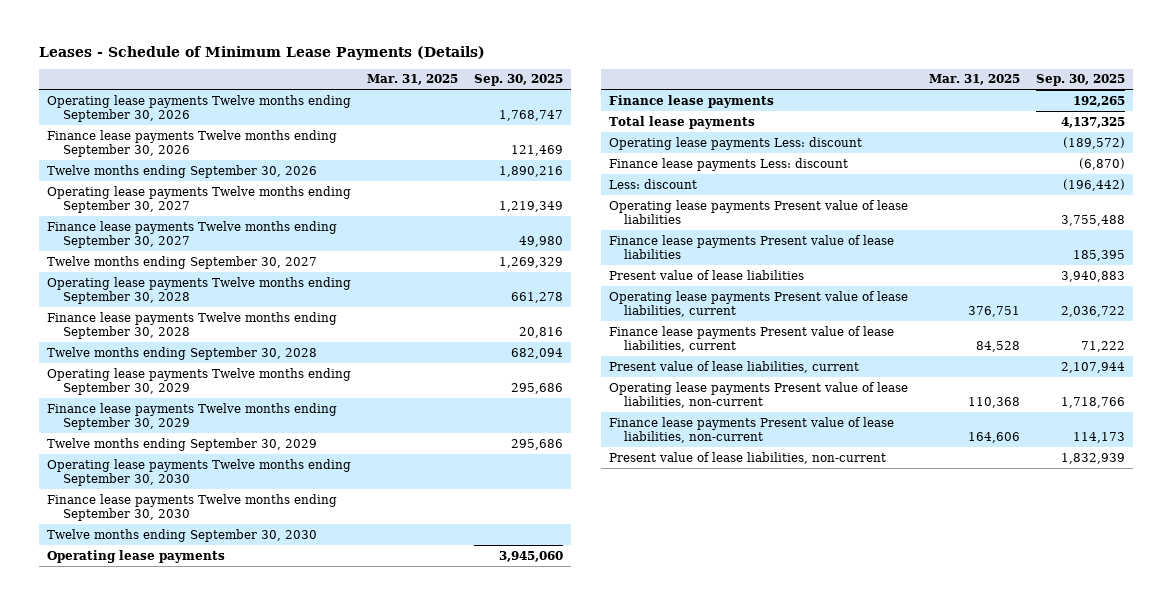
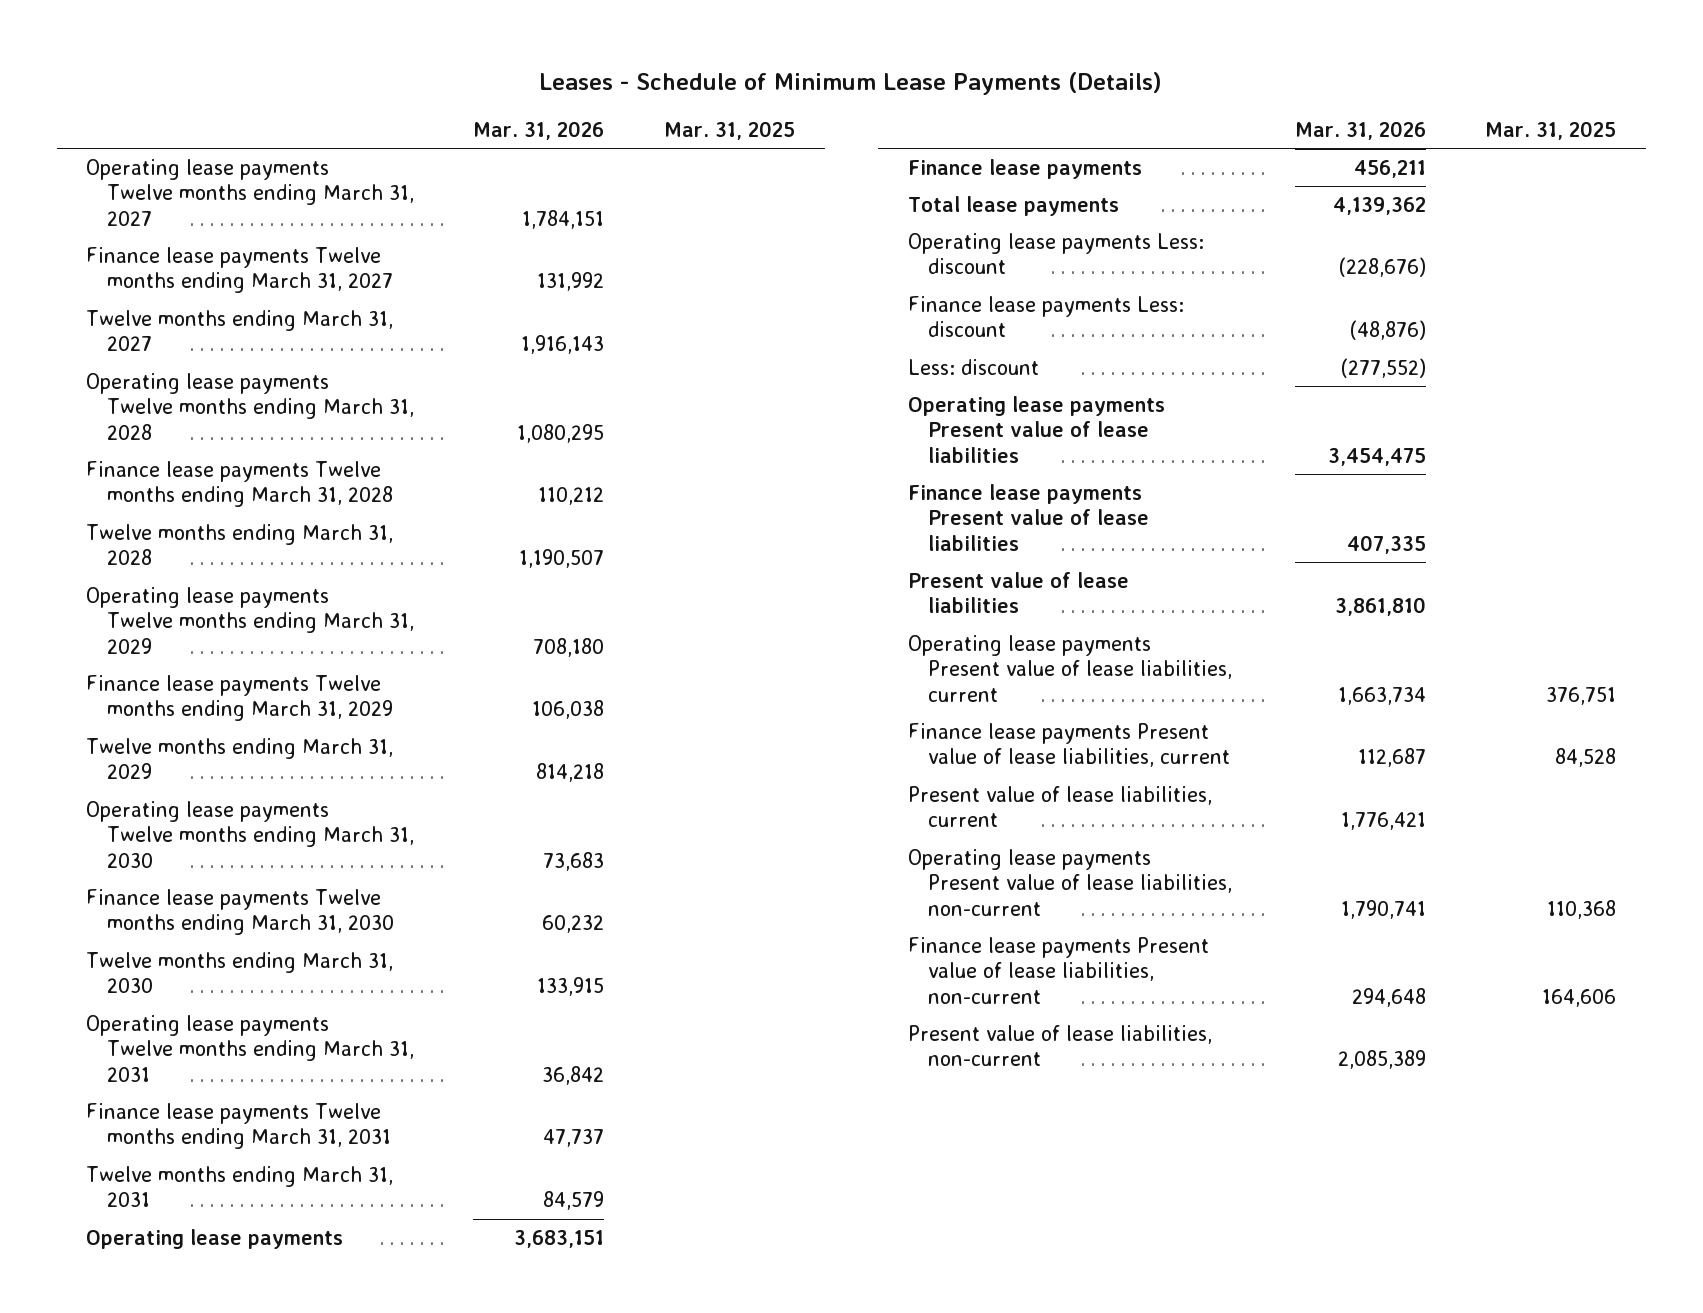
- | Mar. 31, 2025 | Sep. 30, 2025
+ | Mar. 31, 2026 | Mar. 31, 2025
- Operating lease payments Twelve months ending September 30, 2026 | | 1,768,747
- Finance lease payments Twelve months ending September 30, 2026 | | 121,469
- Twelve months ending September 30, 2026 | | 1,890,216
- Operating lease payments Twelve months ending September 30, 2027 | | 1,219,349
- Finance lease payments Twelve months ending September 30, 2027 | | 49,980
- Twelve months ending September 30, 2027 | | 1,269,329
- Operating lease payments Twelve months ending September 30, 2028 | | 661,278
- Finance lease payments Twelve months ending September 30, 2028 | | 20,816
- Twelve months ending September 30, 2028 | | 682,094
- Operating lease payments Twelve months ending September 30, 2029 | | 295,686
- Finance lease payments Twelve months ending September 30, 2029
- Twelve months ending September 30, 2029 | | 295,686
- Operating lease payments Twelve months ending September 30, 2030
- Finance lease payments Twelve months ending September 30, 2030
- Twelve months ending September 30, 2030
+ Operating lease payments Twelve months ending March 31, 2027 | 1,784,151 |
+ Finance lease payments Twelve months ending March 31, 2027 | 131,992 |
+ Twelve months ending March 31, 2027 | 1,916,143 |
+ Operating lease payments Twelve months ending March 31, 2028 | 1,080,295 |
+ Finance lease payments Twelve months ending March 31, 2028 | 110,212 |
+ Twelve months ending March 31, 2028 | 1,190,507 |
+ Operating lease payments Twelve months ending March 31, 2029 | 708,180 |
+ Finance lease payments Twelve months ending March 31, 2029 | 106,038 |
+ Twelve months ending March 31, 2029 | 814,218 |
+ Operating lease payments Twelve months ending March 31, 2030 | 73,683 |
+ Finance lease payments Twelve months ending March 31, 2030 | 60,232 |
+ Twelve months ending March 31, 2030 | 133,915 |
+ Operating lease payments Twelve months ending March 31, 2031 | 36,842 |
+ Finance lease payments Twelve months ending March 31, 2031 | 47,737 |
+ Twelve months ending March 31, 2031 | 84,579 |

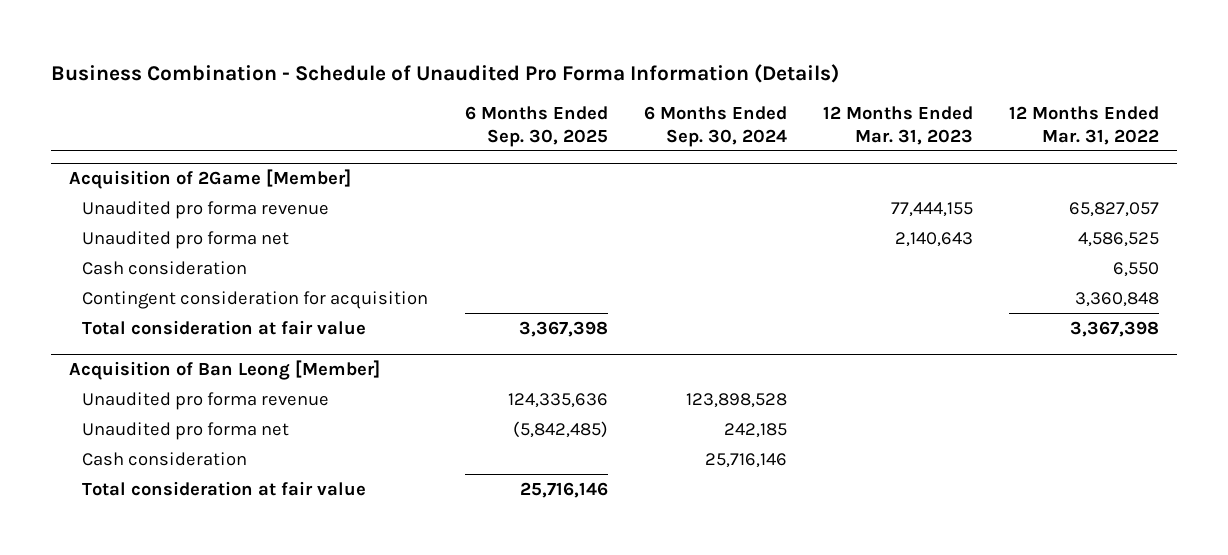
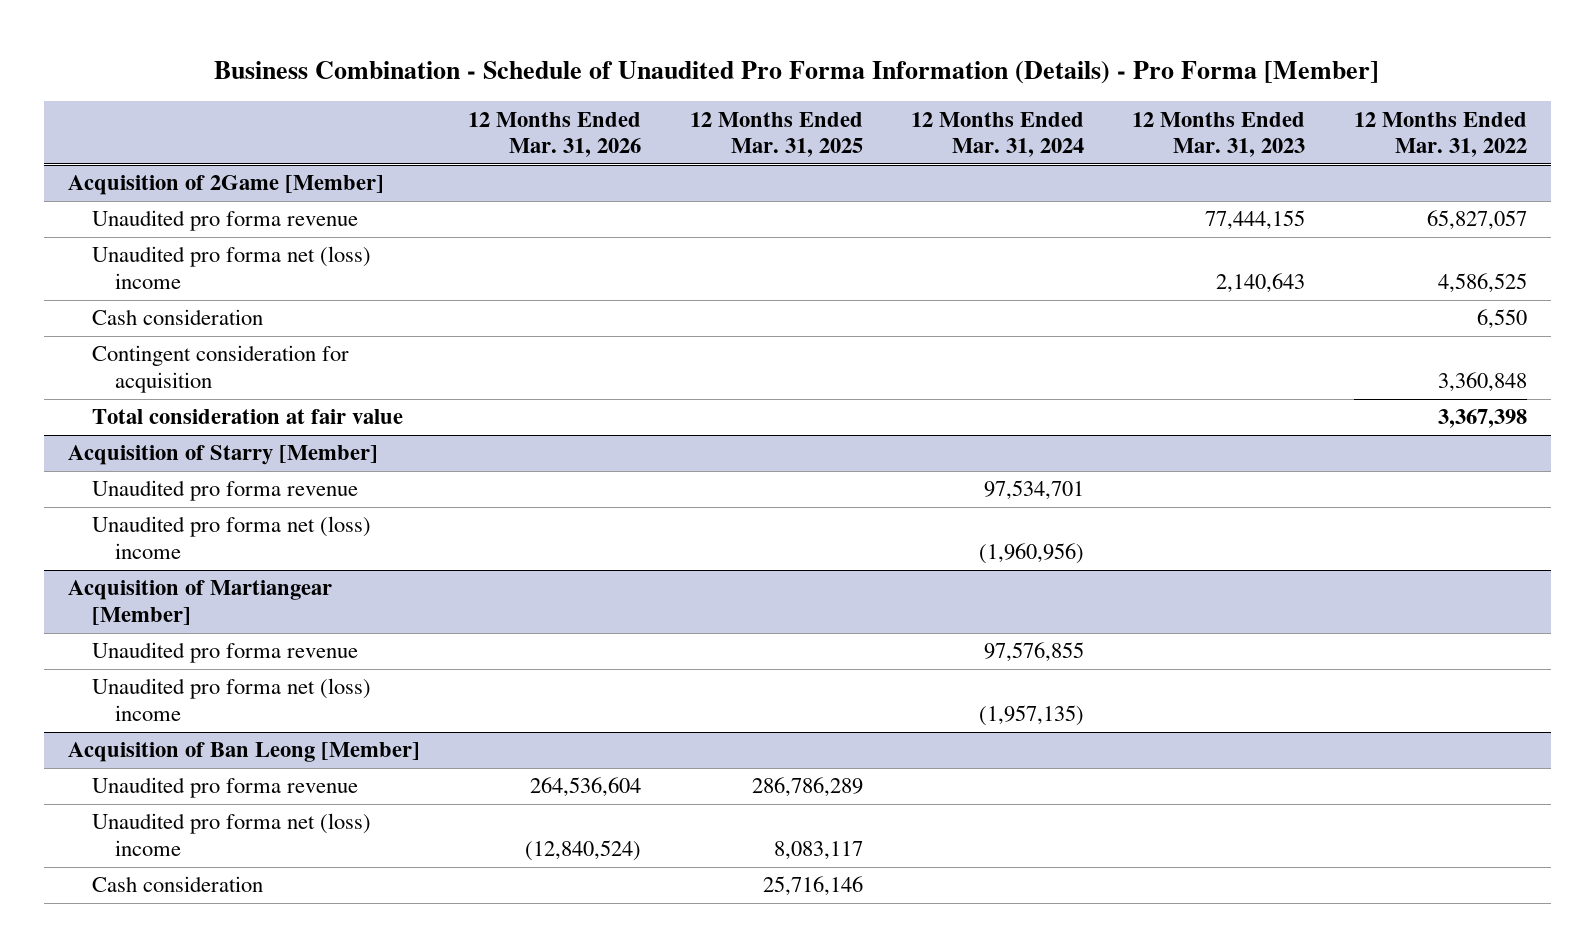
- Business Combination - Schedule of Unaudited Pro Forma Information (Details)
+ Business Combination - Schedule of Unaudited Pro Forma Information (Details) - Pro Forma [Member]
- | 6 Months Ended Sep. 30, 2025 | 6 Months Ended Sep. 30, 2024 | 12 Months Ended Mar. 31, 2023 | 12 Months Ended Mar. 31, 2022
+ | 12 Months Ended Mar. 31, 2026 | 12 Months Ended Mar. 31, 2025 | 12 Months Ended Mar. 31, 2024 | 12 Months Ended Mar. 31, 2023 | 12 Months Ended Mar. 31, 2022
@ Acquisition of 2Game [Member]
- Unaudited pro forma net | | | 2,140,643 | 4,586,525
+ Unaudited pro forma net (loss) income | | | | 2,140,643 | 4,586,525
+ Acquisition of Starry [Member]
+ Unaudited pro forma revenue | | | 97,534,701 | |
+ Unaudited pro forma net (loss) income | | | (1,960,956) | |
+ Acquisition of Martiangear [Member]
+ Unaudited pro forma revenue | | | 97,576,855 | |
+ Unaudited pro forma net (loss) income | | | (1,957,135) | |
@ Acquisition of Ban Leong [Member]
- Unaudited pro forma net | (5,842,485) | 242,185 | |
+ Unaudited pro forma net (loss) income | (12,840,524) | 8,083,117 | | |
- Total consideration at fair value | 25,716,146 | | |

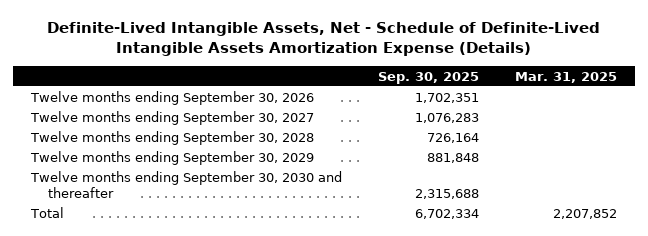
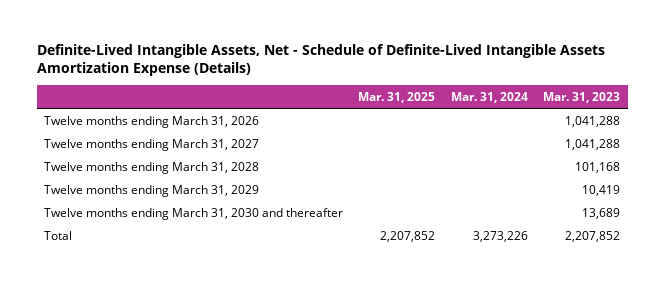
- | Sep. 30, 2025 | Mar. 31, 2025
+ | Mar. 31, 2025 | Mar. 31, 2024 | Mar. 31, 2023
- Twelve months ending September 30, 2026 | 1,702,351 |
- Twelve months ending September 30, 2027 | 1,076,283 |
- Twelve months ending September 30, 2028 | 726,164 |
- Twelve months ending September 30, 2029 | 881,848 |
- Twelve months ending September 30, 2030 and thereafter | 2,315,688 |
+ Twelve months ending March 31, 2026 | | | 1,041,288
+ Twelve months ending March 31, 2027 | | | 1,041,288
+ Twelve months ending March 31, 2028 | | | 101,168
+ Twelve months ending March 31, 2029 | | | 10,419
+ Twelve months ending March 31, 2030 and thereafter | | | 13,689

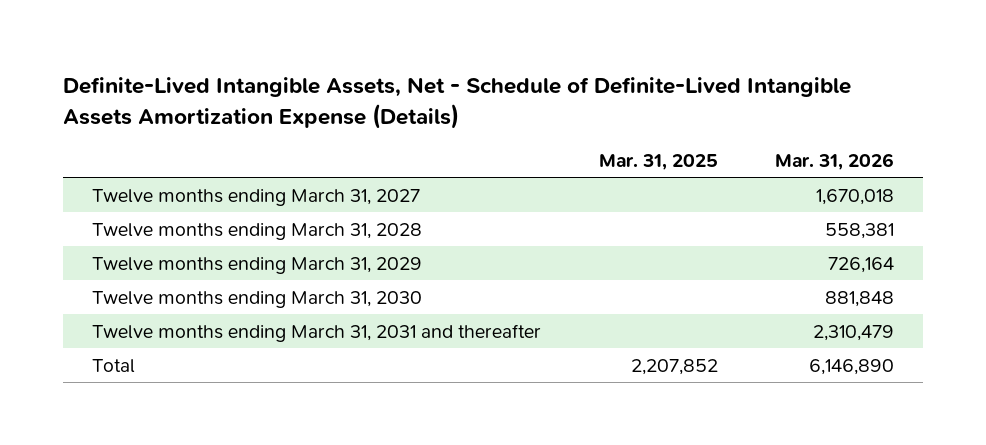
- | Mar. 31, 2025 | Mar. 31, 2024 | Mar. 31, 2023
+ | Mar. 31, 2025 | Mar. 31, 2026
- Twelve months ending March 31, 2026 | | | 1,041,288
- Twelve months ending March 31, 2030 and thereafter | | | 13,689
+ Twelve months ending March 31, 2030 | | 881,848
+ Twelve months ending March 31, 2031 and thereafter | | 2,310,479

